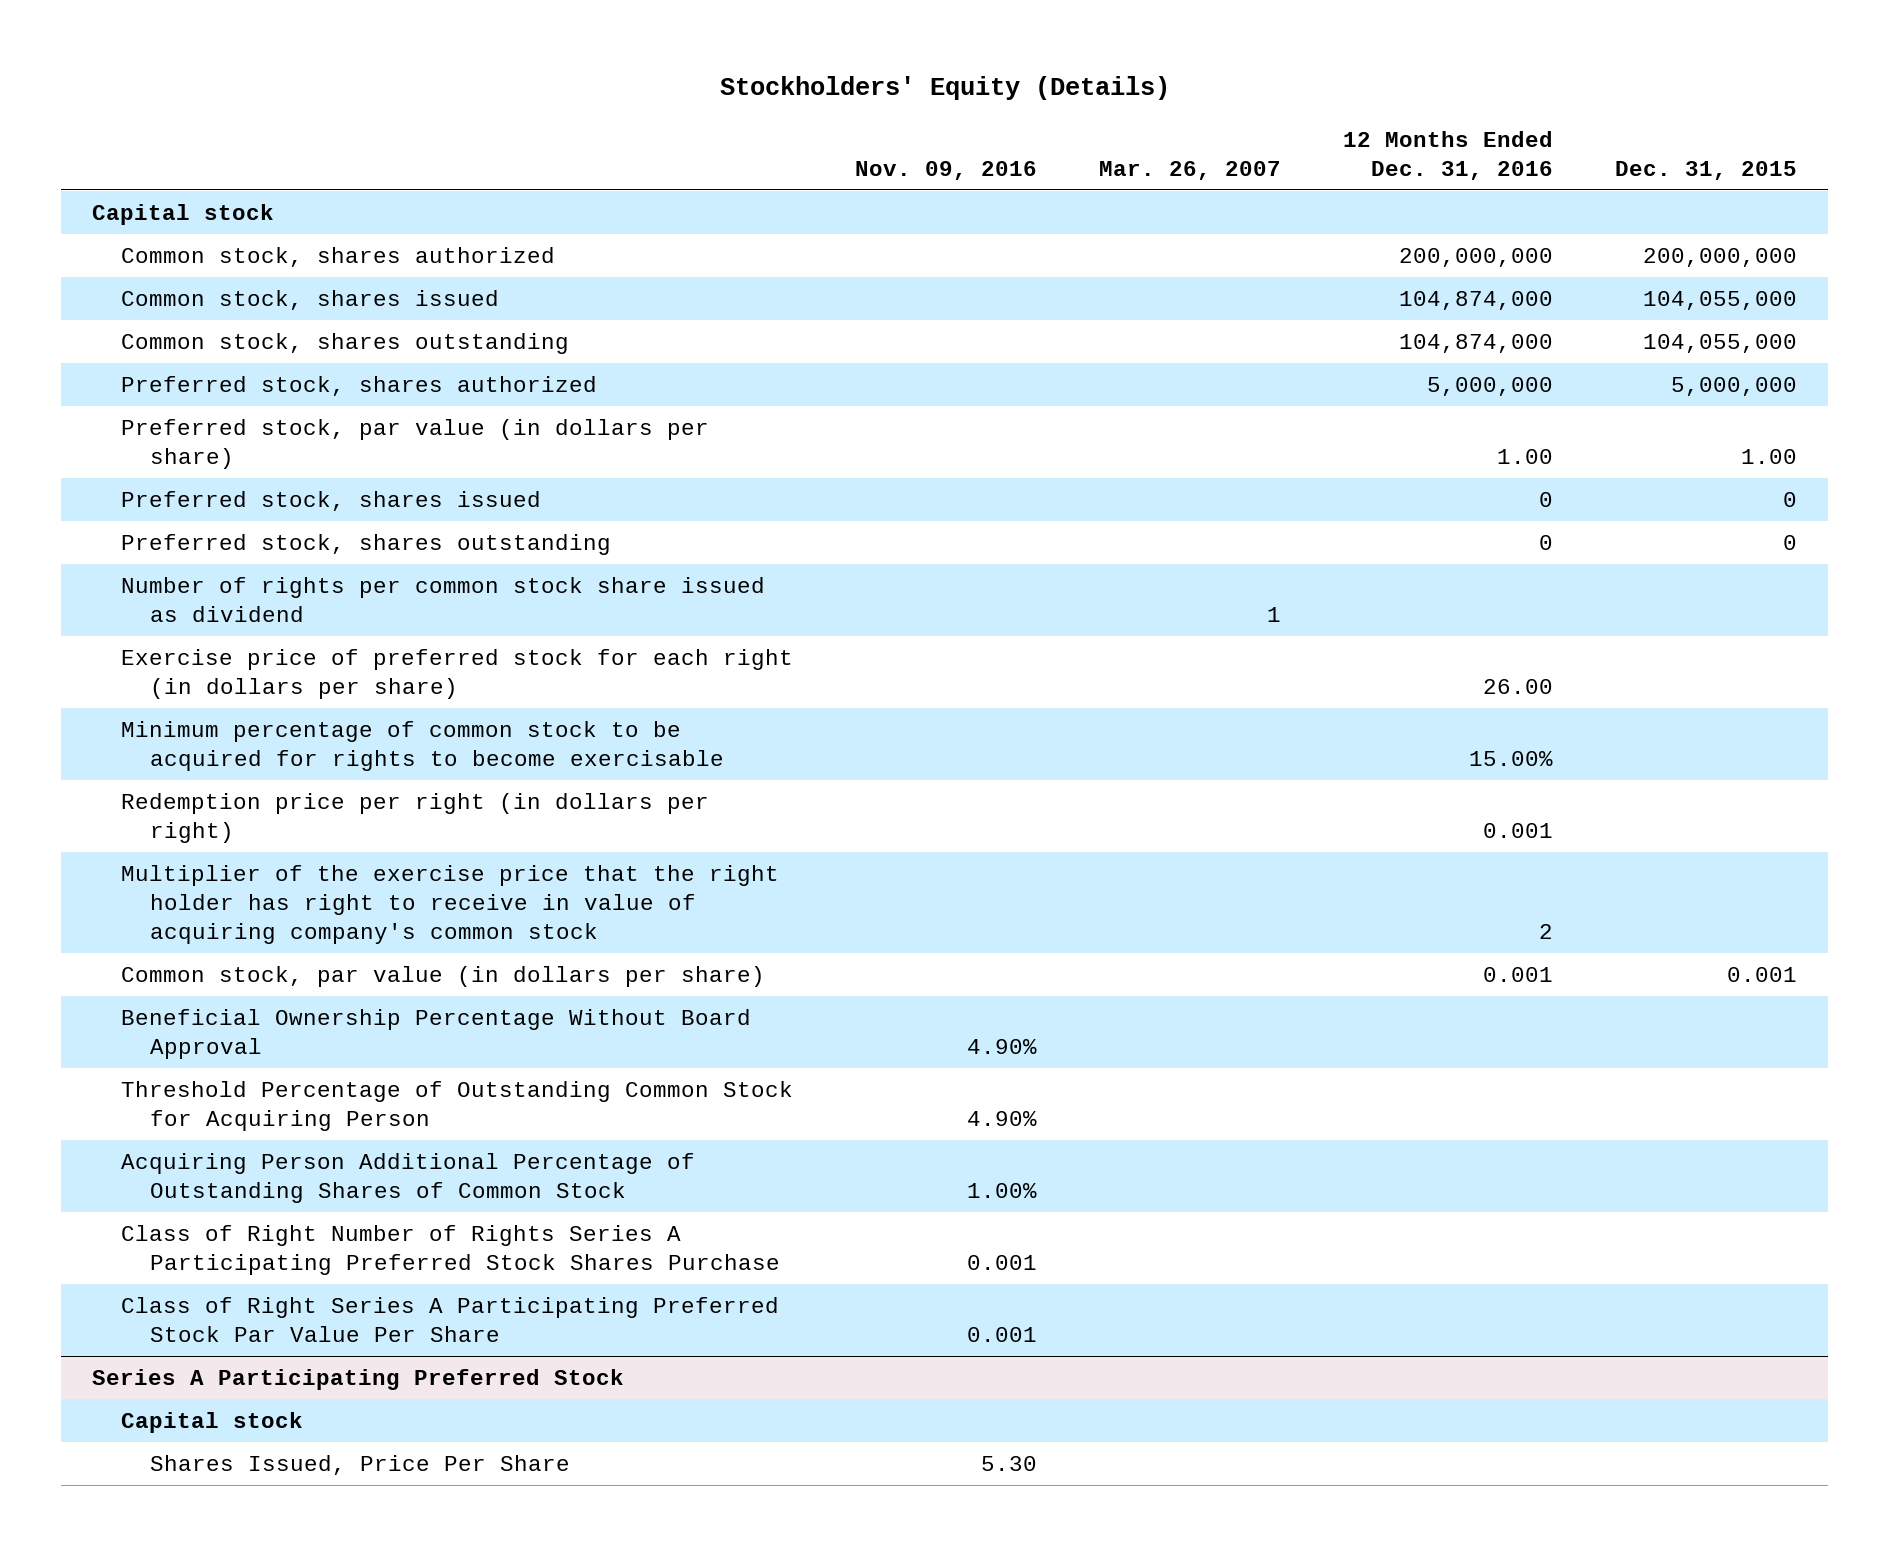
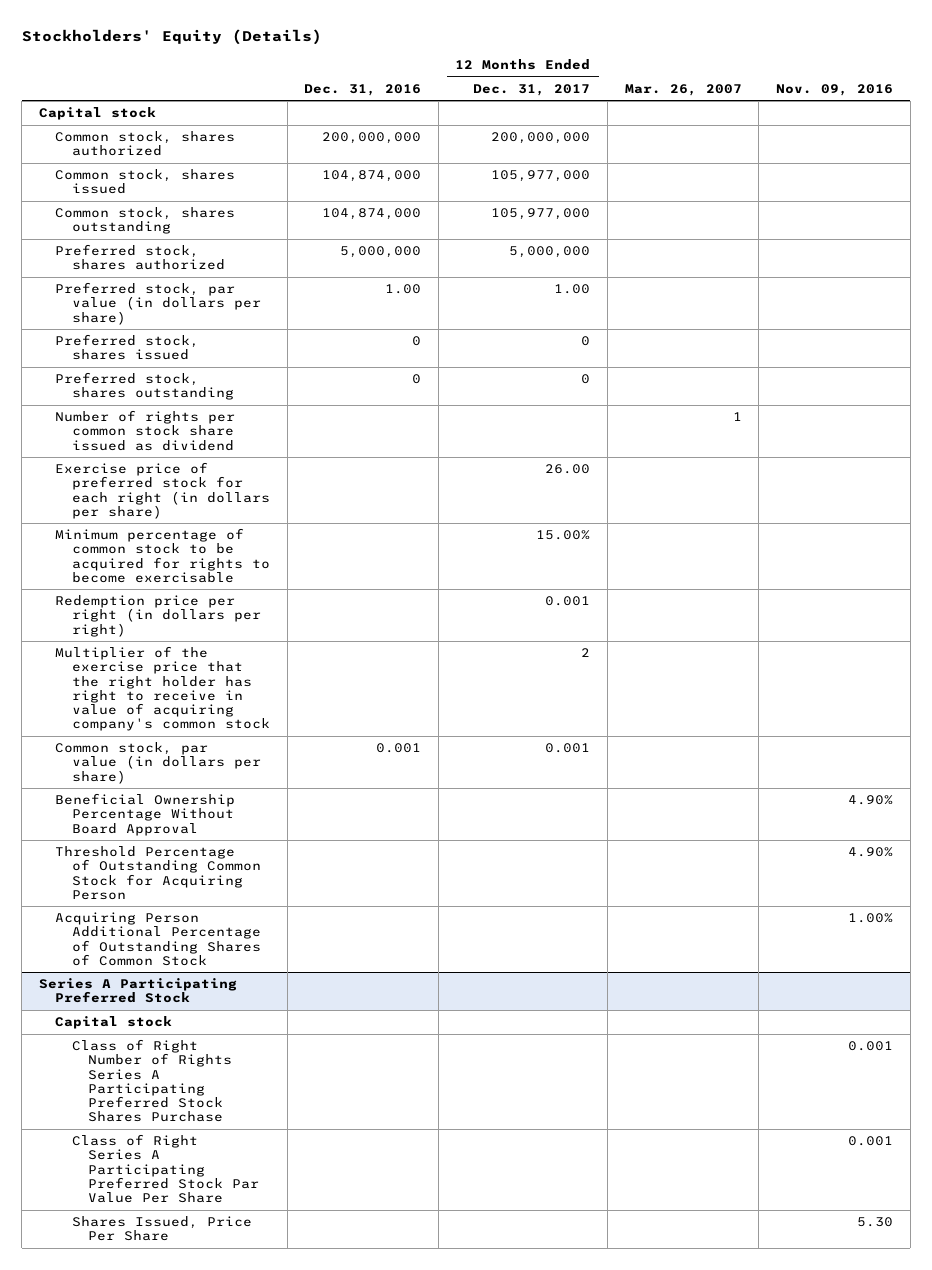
- | Nov. 09, 2016 | Mar. 26, 2007 | 12 Months Ended Dec. 31, 2016 | Dec. 31, 2015
+ | Dec. 31, 2016 | 12 Months Ended Dec. 31, 2017 | Mar. 26, 2007 | Nov. 09, 2016
- Class of Right Number of Rights Series A Participating Preferred Stock Shares Purchase | 0.001 | | |
- Class of Right Series A Participating Preferred Stock Par Value Per Share | 0.001 | | |
@ Series A Participating Preferred Stock
+ Class of Right Number of Rights Series A Participating Preferred Stock Shares Purchase | | | | 0.001
+ Class of Right Series A Participating Preferred Stock Par Value Per Share | | | | 0.001

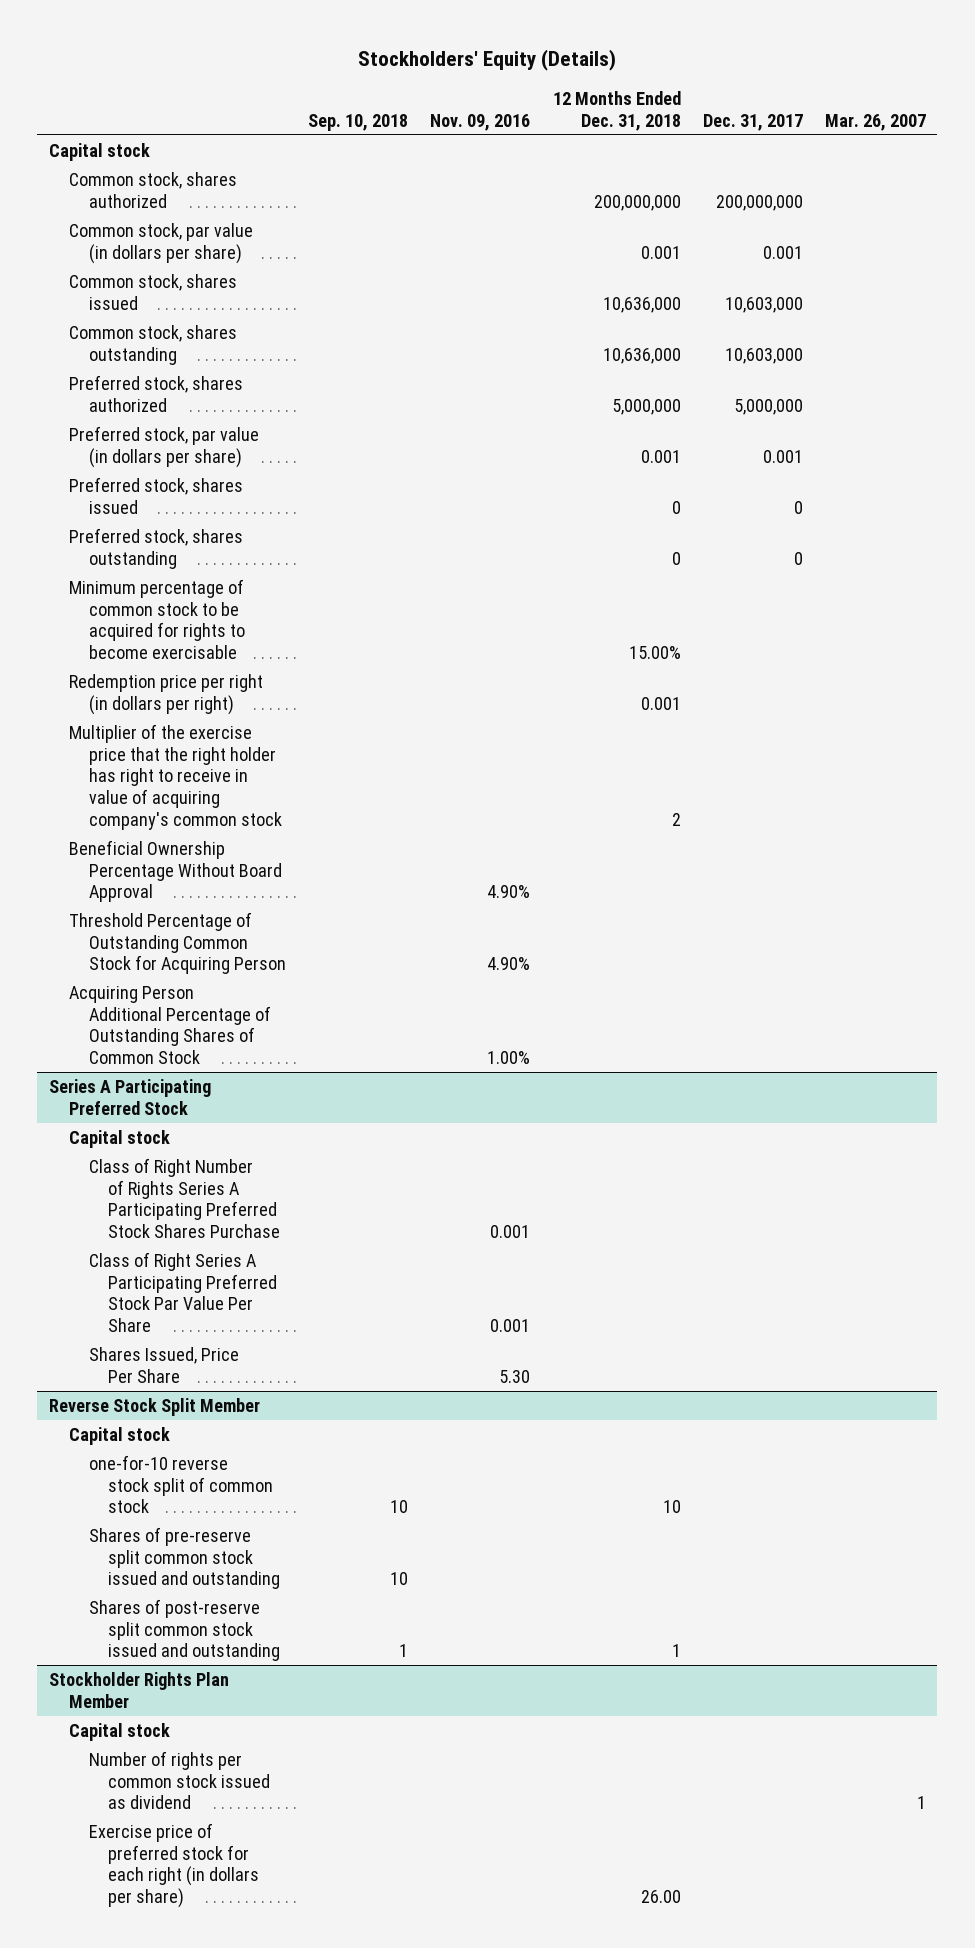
- | Dec. 31, 2016 | 12 Months Ended Dec. 31, 2017 | Mar. 26, 2007 | Nov. 09, 2016
+ | Sep. 10, 2018 | Nov. 09, 2016 | 12 Months Ended Dec. 31, 2018 | Dec. 31, 2017 | Mar. 26, 2007
moved up: Common stock, par value (in dollars per share) | | | 0.001 | 0.001 |
- Number of rights per common stock share issued as dividend | | | 1 |
- Exercise price of preferred stock for each right (in dollars per share) | | 26.00 | |
+ Reverse Stock Split Member
+ Capital stock
+ one-for-10 reverse stock split of common stock | 10 | | 10 | |
+ Shares of pre-reserve split common stock issued and outstanding | 10 | | | |
+ Shares of post-reserve split common stock issued and outstanding | 1 | | 1 | |
+ Stockholder Rights Plan Member
+ Capital stock
+ Number of rights per common stock issued as dividend | | | | | 1
+ Exercise price of preferred stock for each right (in dollars per share) | | | 26.00 | |

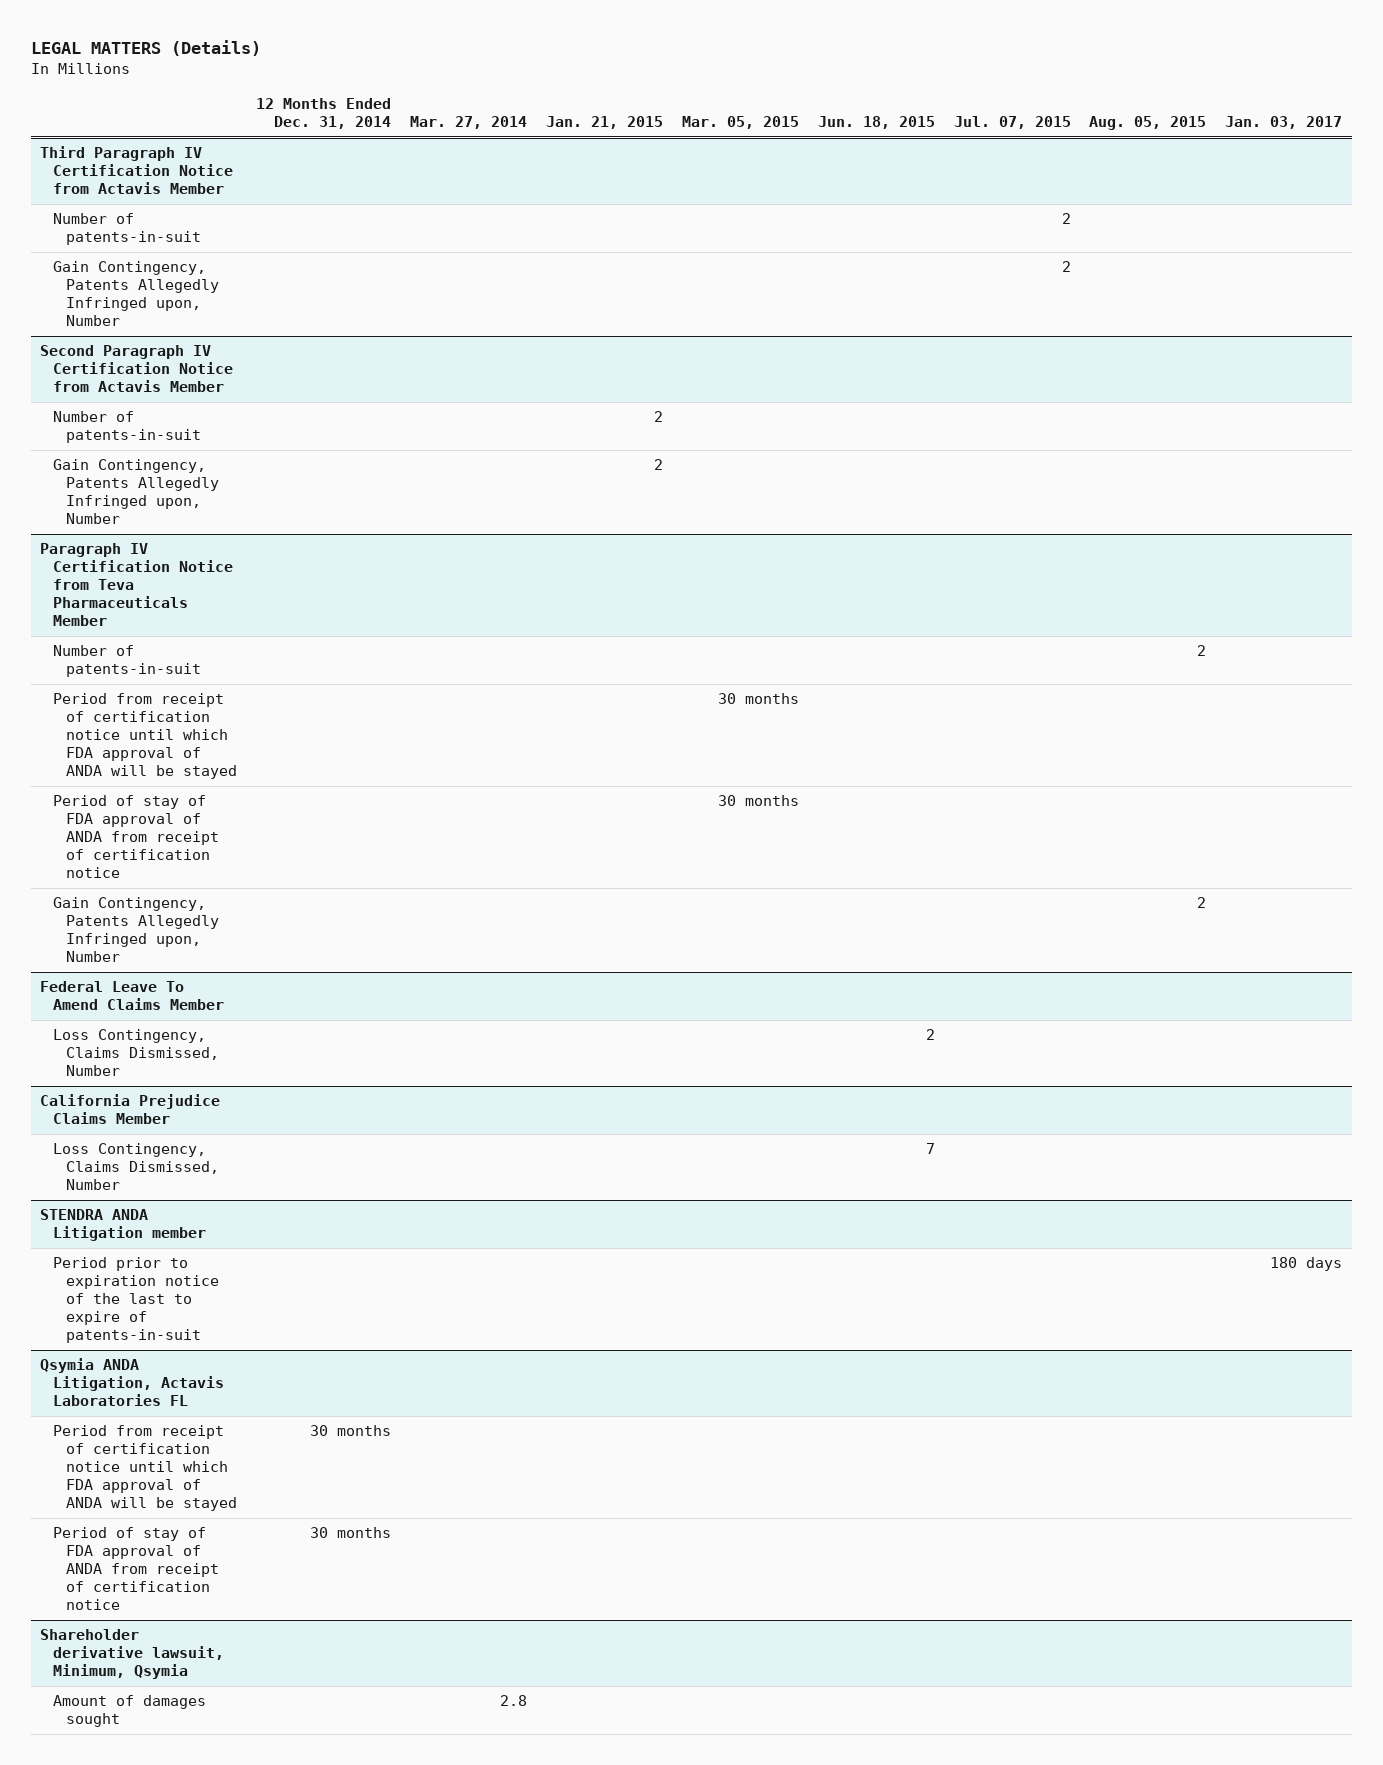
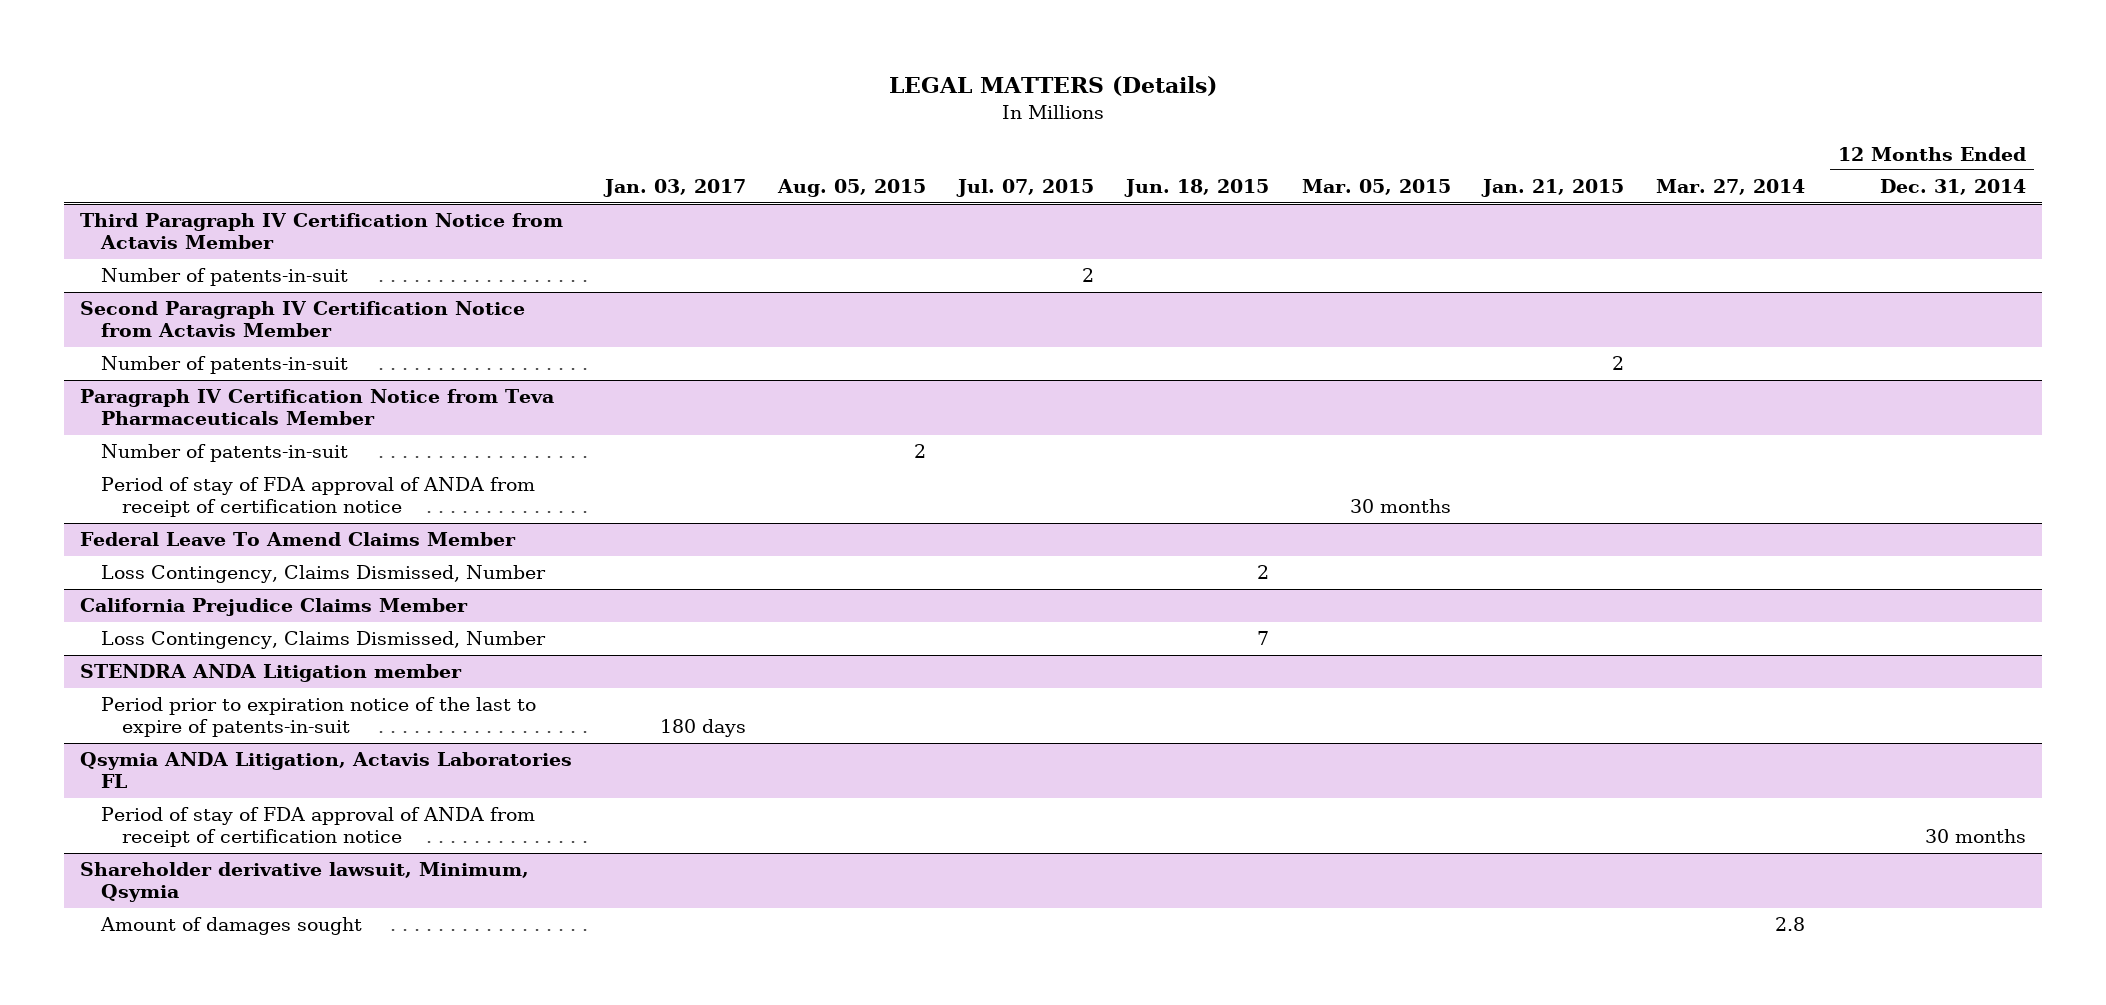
- | 12 Months Ended Dec. 31, 2014 | Mar. 27, 2014 | Jan. 21, 2015 | Mar. 05, 2015 | Jun. 18, 2015 | Jul. 07, 2015 | Aug. 05, 2015 | Jan. 03, 2017
+ | Jan. 03, 2017 | Aug. 05, 2015 | Jul. 07, 2015 | Jun. 18, 2015 | Mar. 05, 2015 | Jan. 21, 2015 | Mar. 27, 2014 | 12 Months Ended Dec. 31, 2014
@ Third Paragraph IV Certification Notice from Actavis Member
- Gain Contingency, Patents Allegedly Infringed upon, Number | | | | | | 2 | |
@ Second Paragraph IV Certification Notice from Actavis Member
- Gain Contingency, Patents Allegedly Infringed upon, Number | | | 2 | | | | |
@ Paragraph IV Certification Notice from Teva Pharmaceuticals Member
- Period from receipt of certification notice until which FDA approval of ANDA will be stayed | | | | 30 months | | | |
- Gain Contingency, Patents Allegedly Infringed upon, Number | | | | | | | 2 |
@ Qsymia ANDA Litigation, Actavis Laboratories FL
- Period from receipt of certification notice until which FDA approval of ANDA will be stayed | 30 months | | | | | | |

